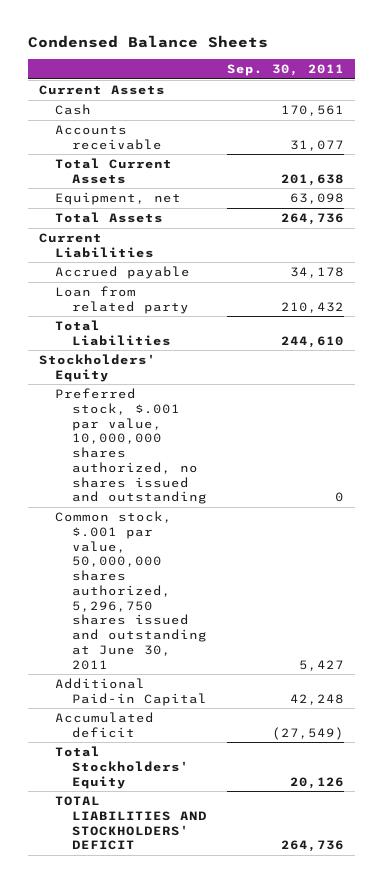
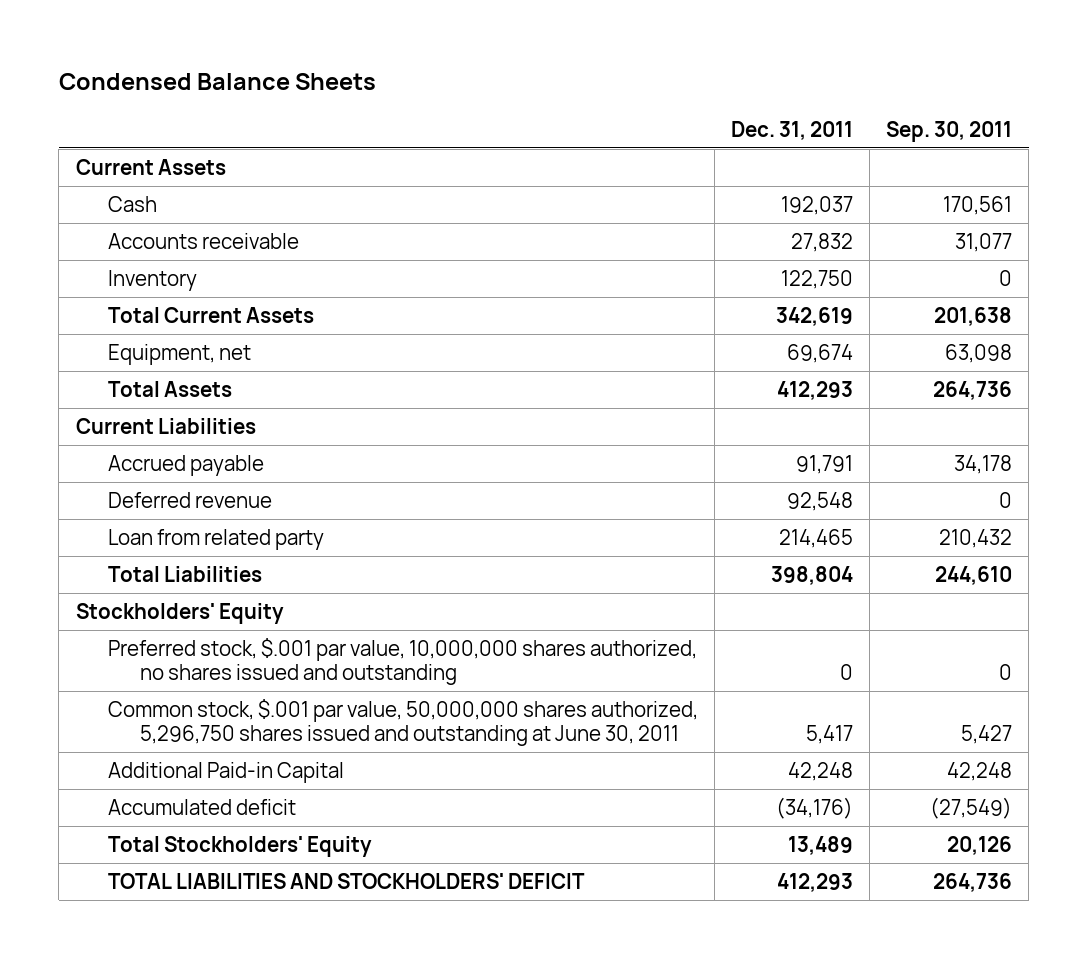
- | Sep. 30, 2011
+ | Dec. 31, 2011 | Sep. 30, 2011
+ Inventory | 122,750 | 0
+ Deferred revenue | 92,548 | 0

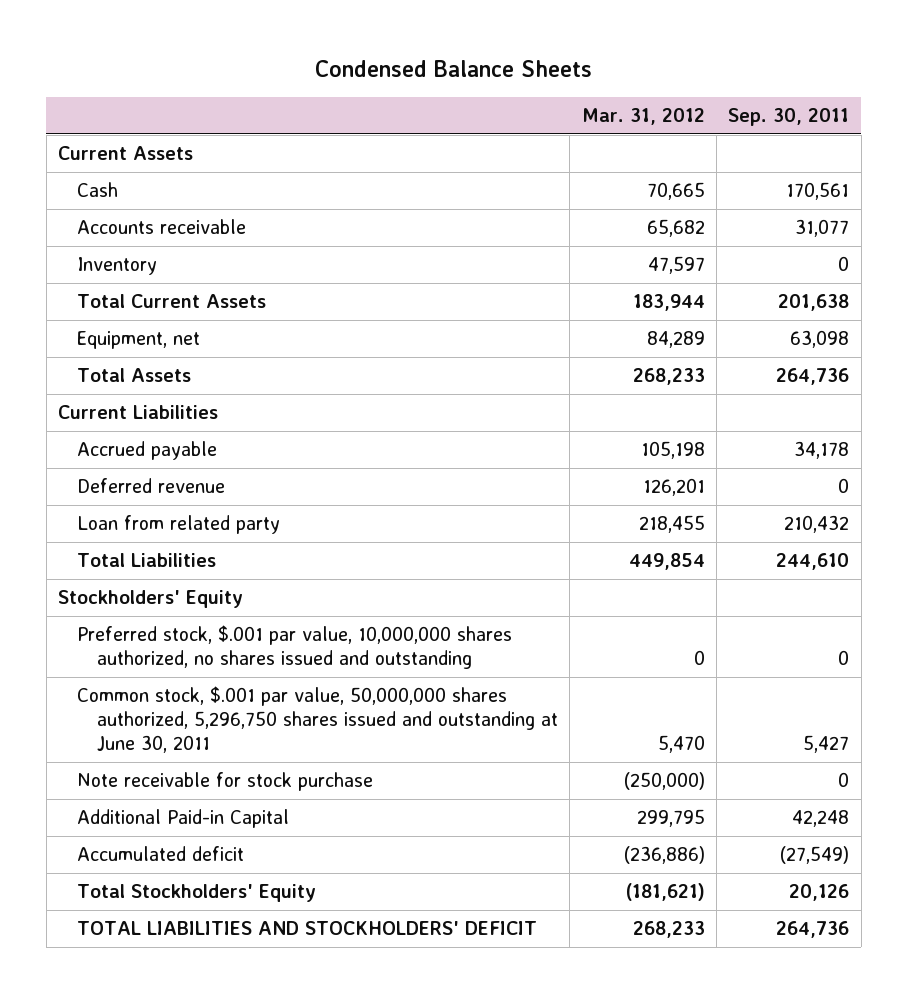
- | Dec. 31, 2011 | Sep. 30, 2011
+ | Mar. 31, 2012 | Sep. 30, 2011
+ Note receivable for stock purchase | (250,000) | 0

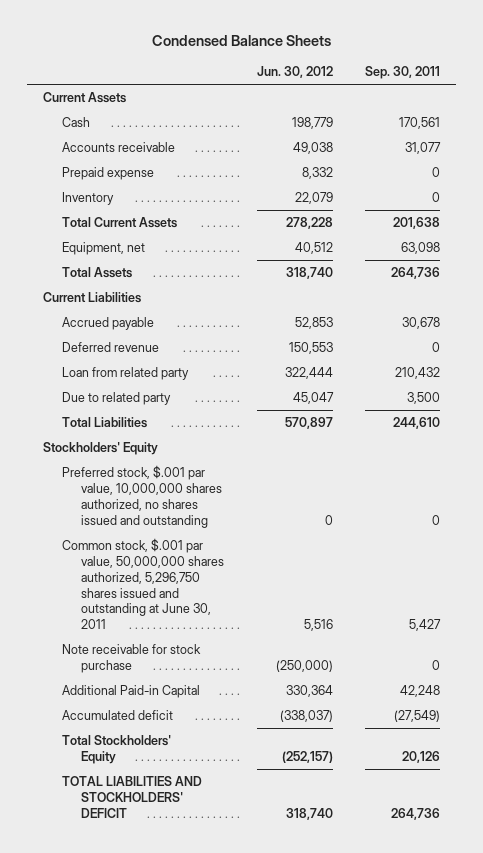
- | Mar. 31, 2012 | Sep. 30, 2011
+ | Jun. 30, 2012 | Sep. 30, 2011
+ Prepaid expense | 8,332 | 0
- Accrued payable | 105,198 | 34,178
+ Accrued payable | 52,853 | 30,678
+ Due to related party | 45,047 | 3,500

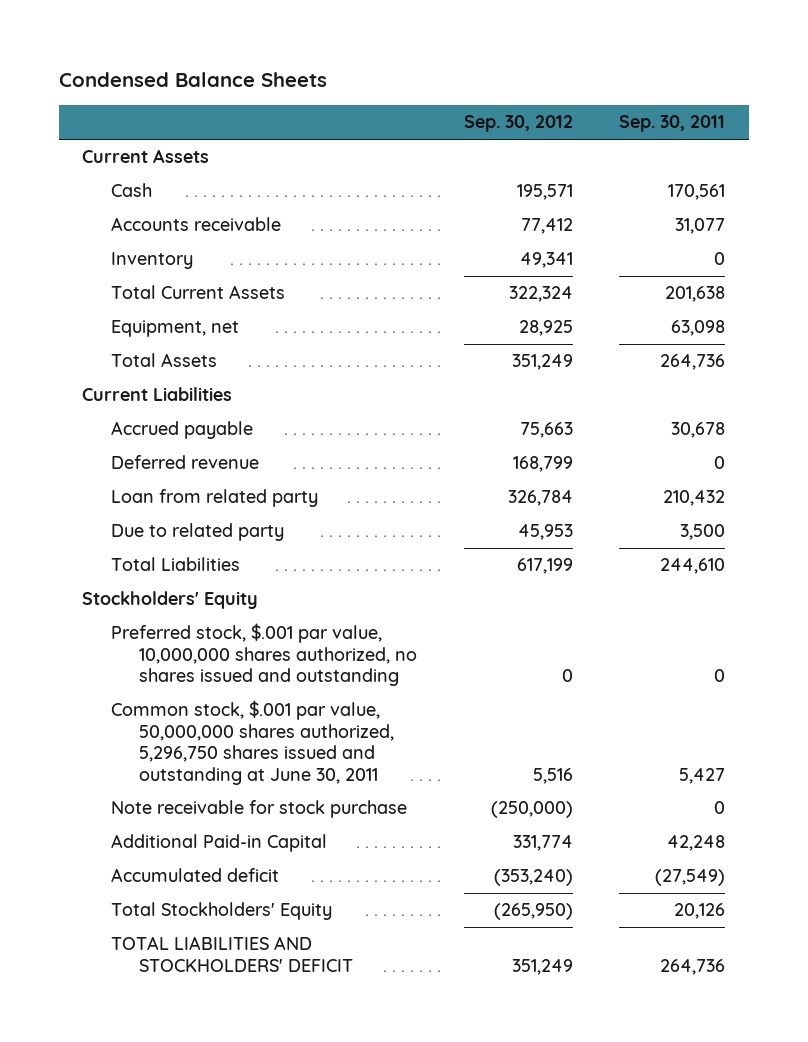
- | Jun. 30, 2012 | Sep. 30, 2011
+ | Sep. 30, 2012 | Sep. 30, 2011
- Prepaid expense | 8,332 | 0

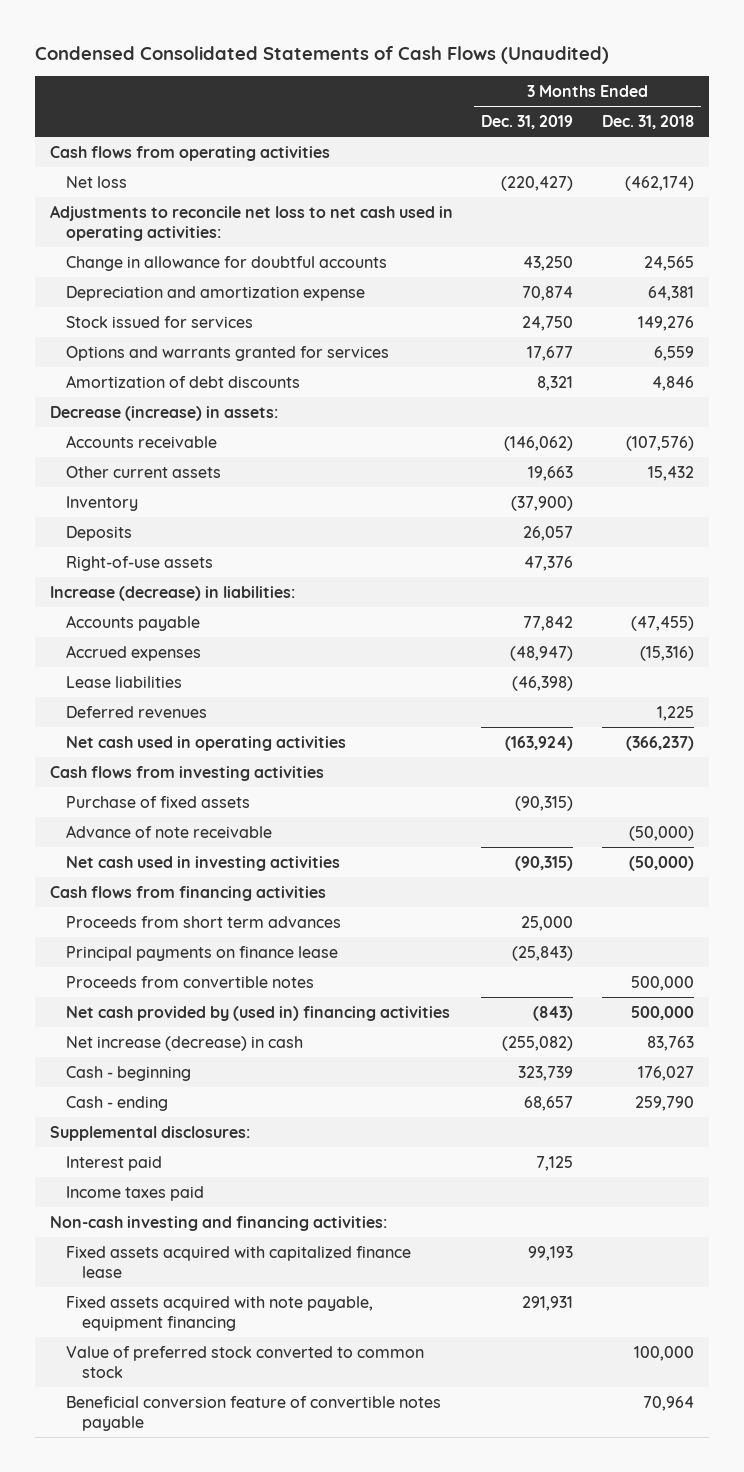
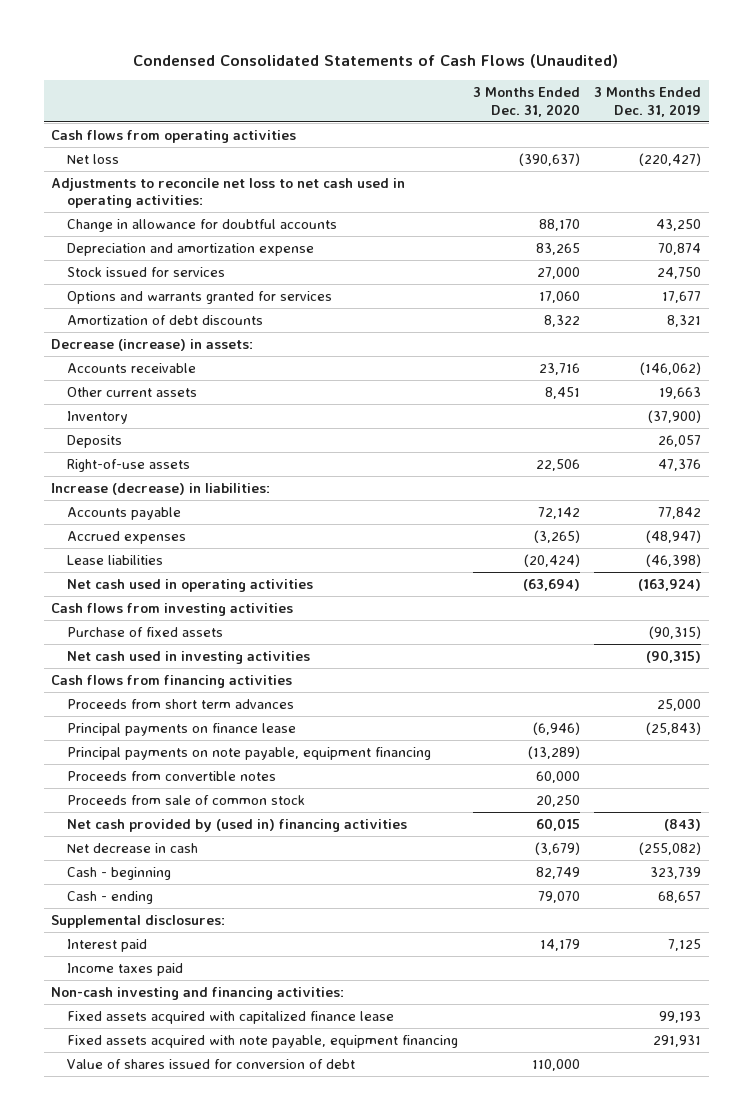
- | 3 Months Ended Dec. 31, 2019 | 3 Months Ended Dec. 31, 2018
+ | 3 Months Ended Dec. 31, 2020 | 3 Months Ended Dec. 31, 2019
- Deferred revenues | | 1,225
- Advance of note receivable | | (50,000)
+ Principal payments on note payable, equipment financing | (13,289) |
+ Proceeds from sale of common stock | 20,250 |
- Net increase (decrease) in cash | (255,082) | 83,763
+ Net decrease in cash | (3,679) | (255,082)
- Value of preferred stock converted to common stock | | 100,000
- Beneficial conversion feature of convertible notes payable | | 70,964
+ Value of shares issued for conversion of debt | 110,000 |

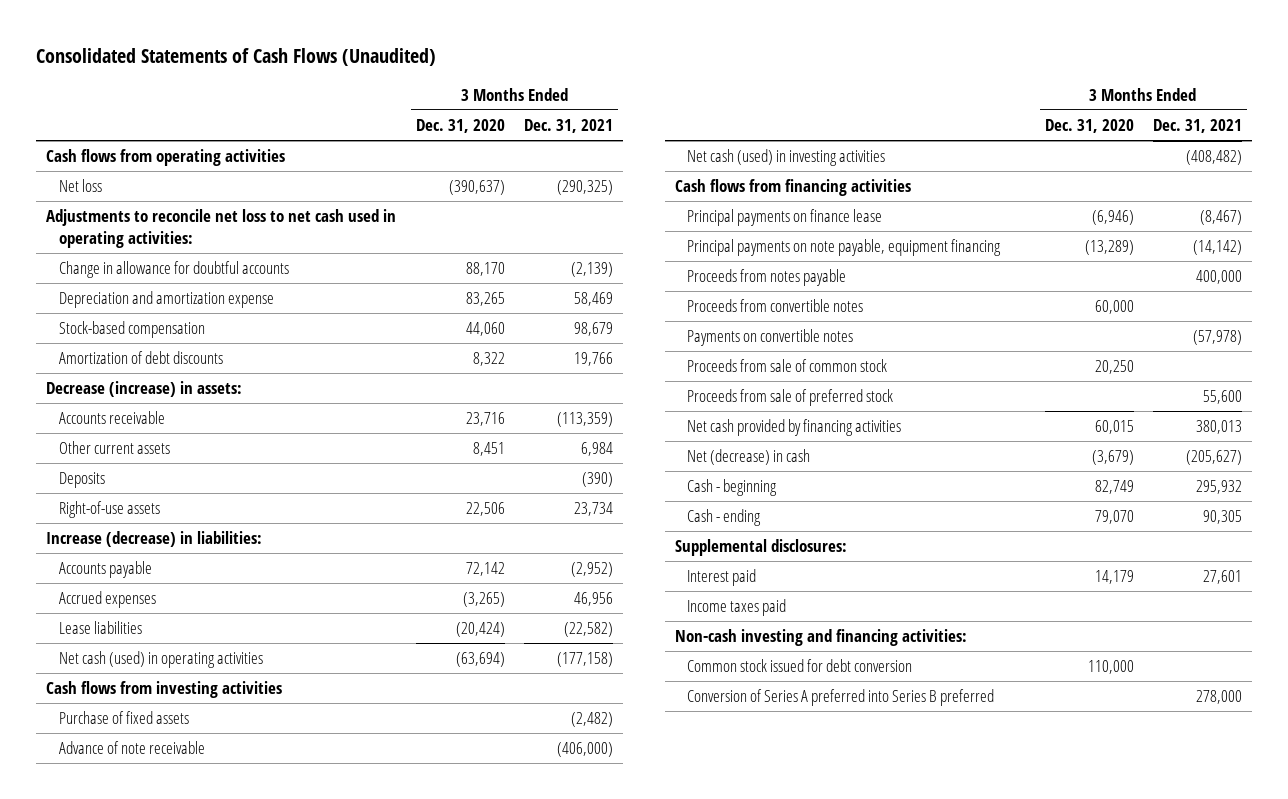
- Condensed Consolidated Statements of Cash Flows (Unaudited)
+ Consolidated Statements of Cash Flows (Unaudited)
- | 3 Months Ended Dec. 31, 2020 | 3 Months Ended Dec. 31, 2019
+ | 3 Months Ended Dec. 31, 2020 | 3 Months Ended Dec. 31, 2021
- Stock issued for services | 27,000 | 24,750
- Options and warrants granted for services | 17,060 | 17,677
+ Stock-based compensation | 44,060 | 98,679
- Inventory | | (37,900)
- Net cash used in operating activities | (63,694) | (163,924)
+ Net cash (used) in operating activities | (63,694) | (177,158)
- Net cash used in investing activities | | (90,315)
+ Advance of note receivable | | (406,000)
+ Net cash (used) in investing activities | | (408,482)
- Proceeds from short term advances | | 25,000
+ Proceeds from notes payable | | 400,000
+ Payments on convertible notes | | (57,978)
- Net cash provided by (used in) financing activities | 60,015 | (843)
- Net decrease in cash | (3,679) | (255,082)
+ Proceeds from sale of preferred stock | | 55,600
+ Net cash provided by financing activities | 60,015 | 380,013
+ Net (decrease) in cash | (3,679) | (205,627)
- Fixed assets acquired with capitalized finance lease | | 99,193
- Fixed assets acquired with note payable, equipment financing | | 291,931
- Value of shares issued for conversion of debt | 110,000 |
+ Common stock issued for debt conversion | 110,000 |
+ Conversion of Series A preferred into Series B preferred | | 278,000

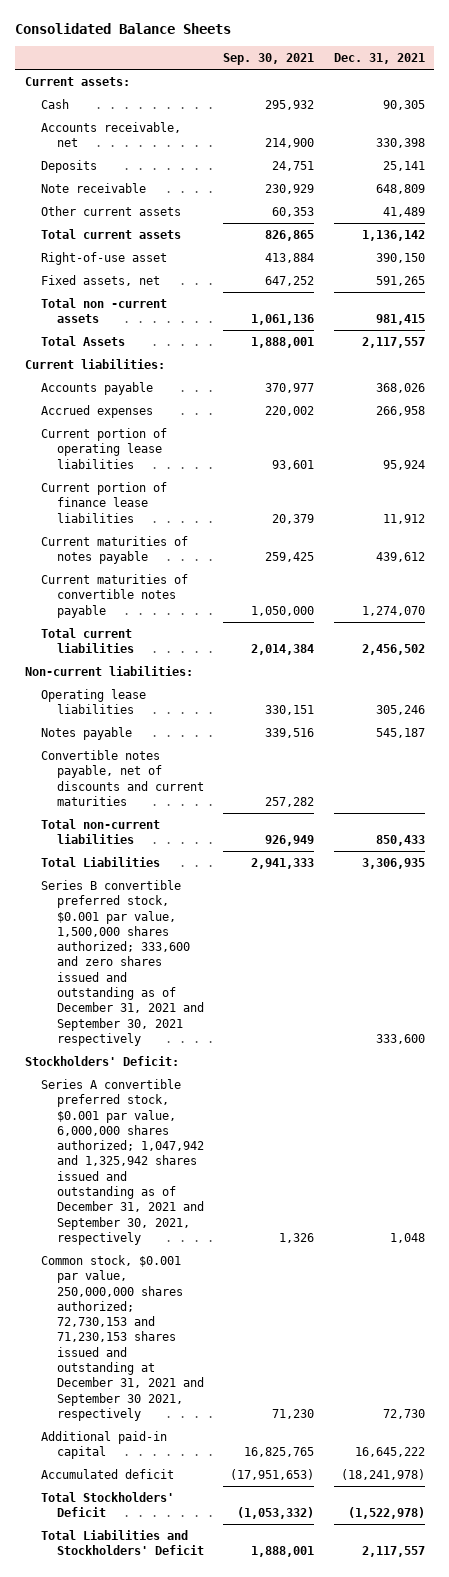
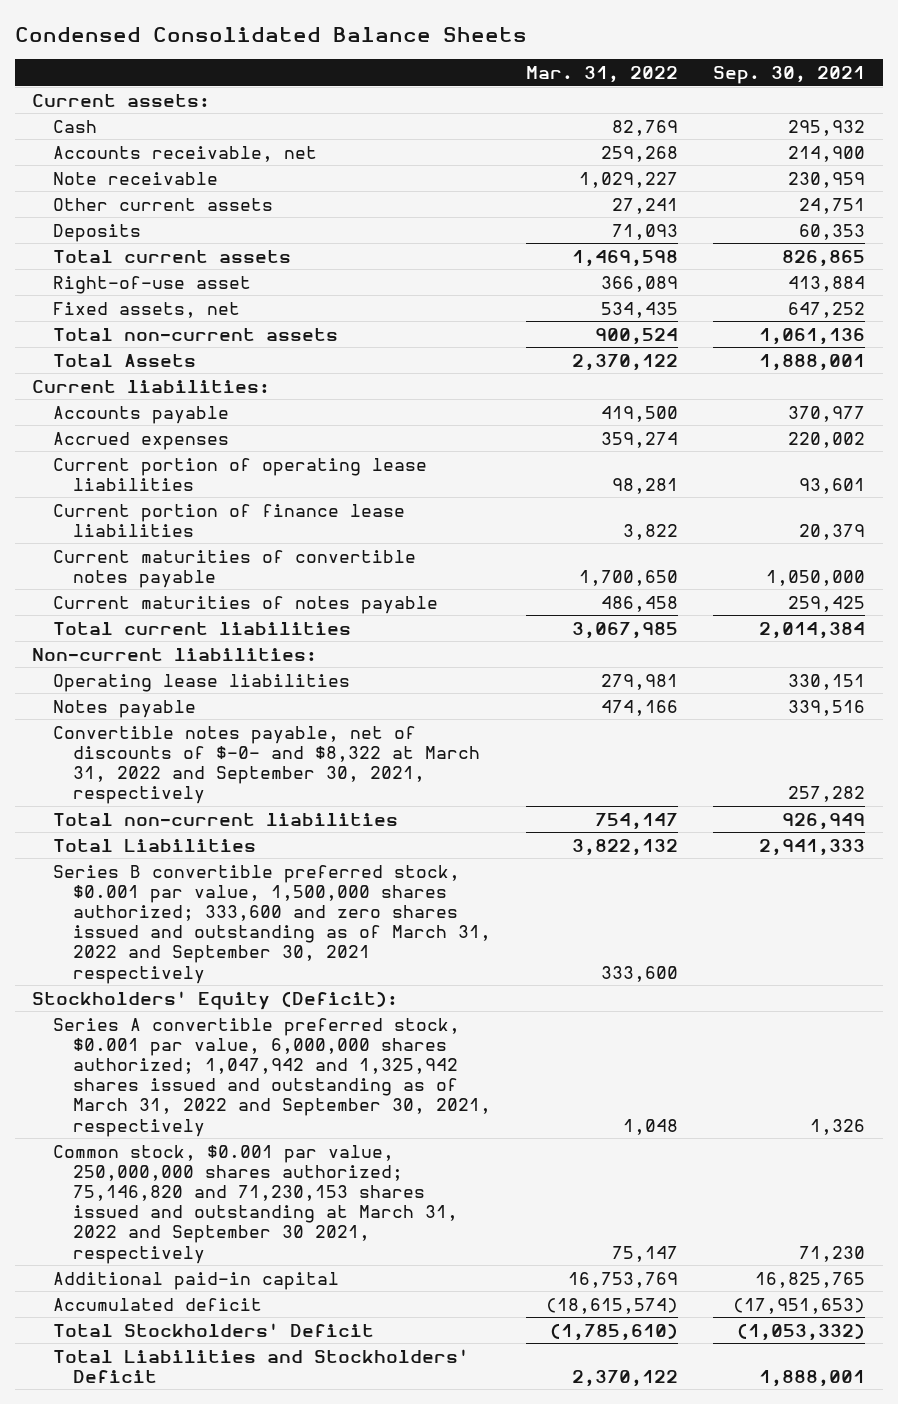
- Consolidated Balance Sheets
+ Condensed Consolidated Balance Sheets
- | Sep. 30, 2021 | Dec. 31, 2021
+ | Mar. 31, 2022 | Sep. 30, 2021
- Deposits | 24,751 | 25,141
- Note receivable | 230,929 | 648,809
- Other current assets | 60,353 | 41,489
+ Note receivable | 1,029,227 | 230,959
+ Other current assets | 27,241 | 24,751
+ Deposits | 71,093 | 60,353
- Total non -current assets | 1,061,136 | 981,415
+ Total non-current assets | 900,524 | 1,061,136
moved down: Current maturities of notes payable | 486,458 | 259,425
- Convertible notes payable, net of discounts and current maturities | 257,282 |
+ Convertible notes payable, net of discounts of $-0- and $8,322 at March 31, 2022 and September 30, 2021, respectively | | 257,282
- Series B convertible preferred stock, $0.001 par value, 1,500,000 shares authorized; 333,600 and zero shares issued and outstanding as of December 31, 2021 and September 30, 2021 respectively | | 333,600
- Stockholders' Deficit:
- Series A convertible preferred stock, $0.001 par value, 6,000,000 shares authorized; 1,047,942 and 1,325,942 shares issued and outstanding as of December 31, 2021 and September 30, 2021, respectively | 1,326 | 1,048
- Common stock, $0.001 par value, 250,000,000 shares authorized; 72,730,153 and 71,230,153 shares issued and outstanding at December 31, 2021 and September 30 2021, respectively | 71,230 | 72,730
+ Series B convertible preferred stock, $0.001 par value, 1,500,000 shares authorized; 333,600 and zero shares issued and outstanding as of March 31, 2022 and September 30, 2021 respectively | 333,600 |
+ Stockholders' Equity (Deficit):
+ Series A convertible preferred stock, $0.001 par value, 6,000,000 shares authorized; 1,047,942 and 1,325,942 shares issued and outstanding as of March 31, 2022 and September 30, 2021, respectively | 1,048 | 1,326
+ Common stock, $0.001 par value, 250,000,000 shares authorized; 75,146,820 and 71,230,153 shares issued and outstanding at March 31, 2022 and September 30 2021, respectively | 75,147 | 71,230

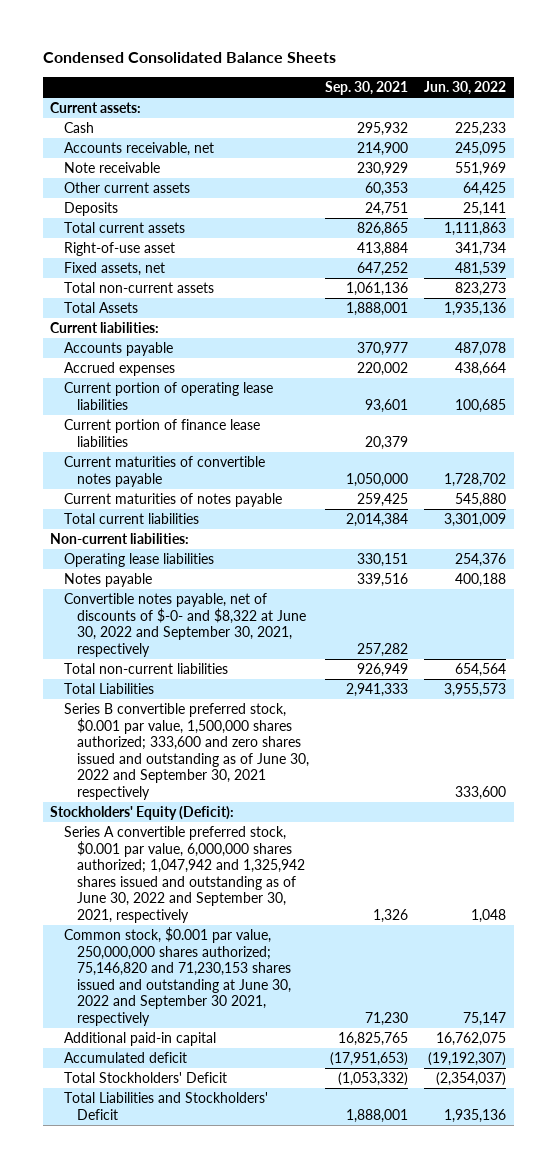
- | Mar. 31, 2022 | Sep. 30, 2021
+ | Sep. 30, 2021 | Jun. 30, 2022
- Note receivable | 1,029,227 | 230,959
- Other current assets | 27,241 | 24,751
- Deposits | 71,093 | 60,353
+ Note receivable | 230,929 | 551,969
+ Other current assets | 60,353 | 64,425
+ Deposits | 24,751 | 25,141
- Convertible notes payable, net of discounts of $-0- and $8,322 at March 31, 2022 and September 30, 2021, respectively | | 257,282
+ Convertible notes payable, net of discounts of $-0- and $8,322 at June 30, 2022 and September 30, 2021, respectively | 257,282 |
- Series B convertible preferred stock, $0.001 par value, 1,500,000 shares authorized; 333,600 and zero shares issued and outstanding as of March 31, 2022 and September 30, 2021 respectively | 333,600 |
+ Series B convertible preferred stock, $0.001 par value, 1,500,000 shares authorized; 333,600 and zero shares issued and outstanding as of June 30, 2022 and September 30, 2021 respectively | | 333,600
- Series A convertible preferred stock, $0.001 par value, 6,000,000 shares authorized; 1,047,942 and 1,325,942 shares issued and outstanding as of March 31, 2022 and September 30, 2021, respectively | 1,048 | 1,326
- Common stock, $0.001 par value, 250,000,000 shares authorized; 75,146,820 and 71,230,153 shares issued and outstanding at March 31, 2022 and September 30 2021, respectively | 75,147 | 71,230
+ Series A convertible preferred stock, $0.001 par value, 6,000,000 shares authorized; 1,047,942 and 1,325,942 shares issued and outstanding as of June 30, 2022 and September 30, 2021, respectively | 1,326 | 1,048
+ Common stock, $0.001 par value, 250,000,000 shares authorized; 75,146,820 and 71,230,153 shares issued and outstanding at June 30, 2022 and September 30 2021, respectively | 71,230 | 75,147

